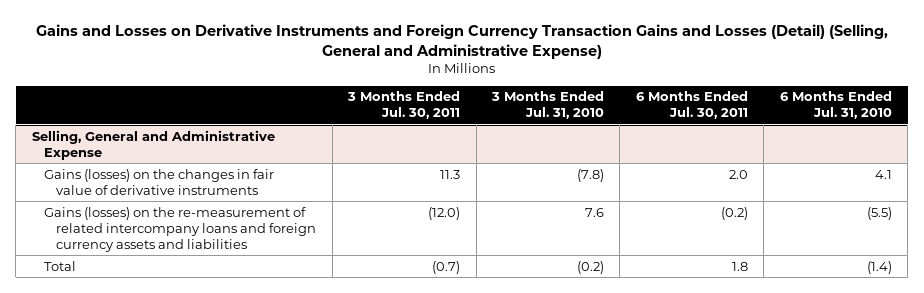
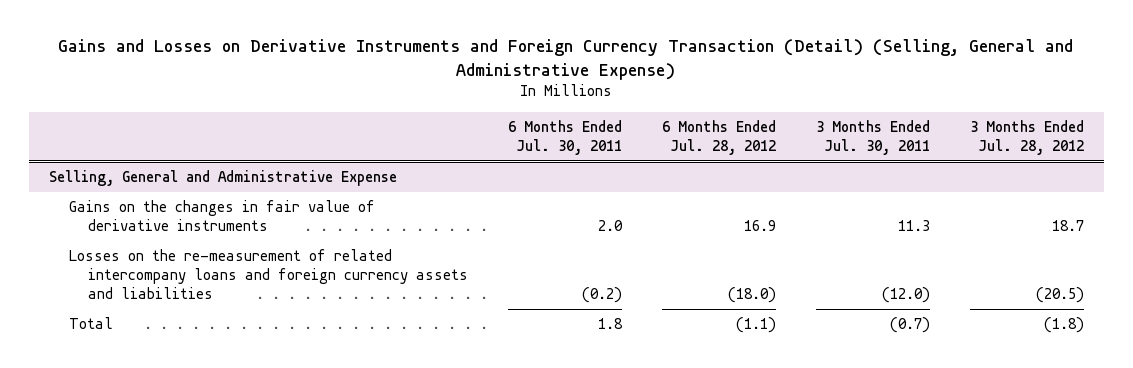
- Gains and Losses on Derivative Instruments and Foreign Currency Transaction Gains and Losses (Detail) (Selling, General and Administrative Expense)
+ Gains and Losses on Derivative Instruments and Foreign Currency Transaction (Detail) (Selling, General and Administrative Expense)
- | 3 Months Ended Jul. 30, 2011 | 3 Months Ended Jul. 31, 2010 | 6 Months Ended Jul. 30, 2011 | 6 Months Ended Jul. 31, 2010
+ | 6 Months Ended Jul. 30, 2011 | 6 Months Ended Jul. 28, 2012 | 3 Months Ended Jul. 30, 2011 | 3 Months Ended Jul. 28, 2012
@ Selling, General and Administrative Expense
- Gains (losses) on the changes in fair value of derivative instruments | 11.3 | (7.8) | 2.0 | 4.1
- Gains (losses) on the re-measurement of related intercompany loans and foreign currency assets and liabilities | (12.0) | 7.6 | (0.2) | (5.5)
+ Gains on the changes in fair value of derivative instruments | 2.0 | 16.9 | 11.3 | 18.7
+ Losses on the re-measurement of related intercompany loans and foreign currency assets and liabilities | (0.2) | (18.0) | (12.0) | (20.5)

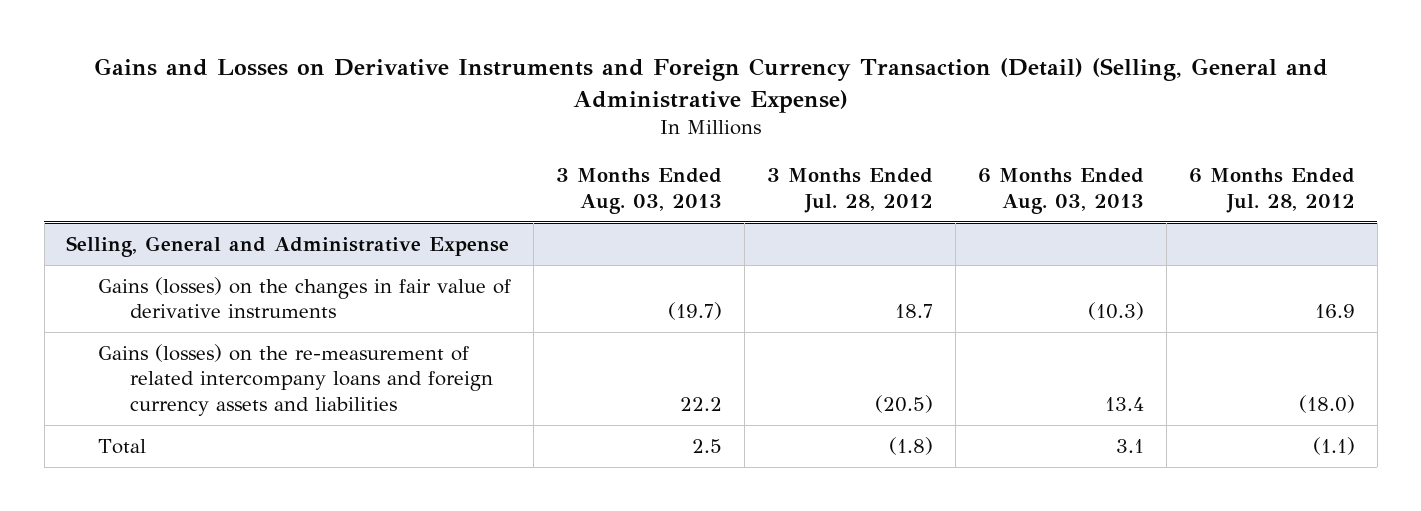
- | 6 Months Ended Jul. 30, 2011 | 6 Months Ended Jul. 28, 2012 | 3 Months Ended Jul. 30, 2011 | 3 Months Ended Jul. 28, 2012
+ | 3 Months Ended Aug. 03, 2013 | 3 Months Ended Jul. 28, 2012 | 6 Months Ended Aug. 03, 2013 | 6 Months Ended Jul. 28, 2012
@ Selling, General and Administrative Expense
- Gains on the changes in fair value of derivative instruments | 2.0 | 16.9 | 11.3 | 18.7
- Losses on the re-measurement of related intercompany loans and foreign currency assets and liabilities | (0.2) | (18.0) | (12.0) | (20.5)
+ Gains (losses) on the changes in fair value of derivative instruments | (19.7) | 18.7 | (10.3) | 16.9
+ Gains (losses) on the re-measurement of related intercompany loans and foreign currency assets and liabilities | 22.2 | (20.5) | 13.4 | (18.0)

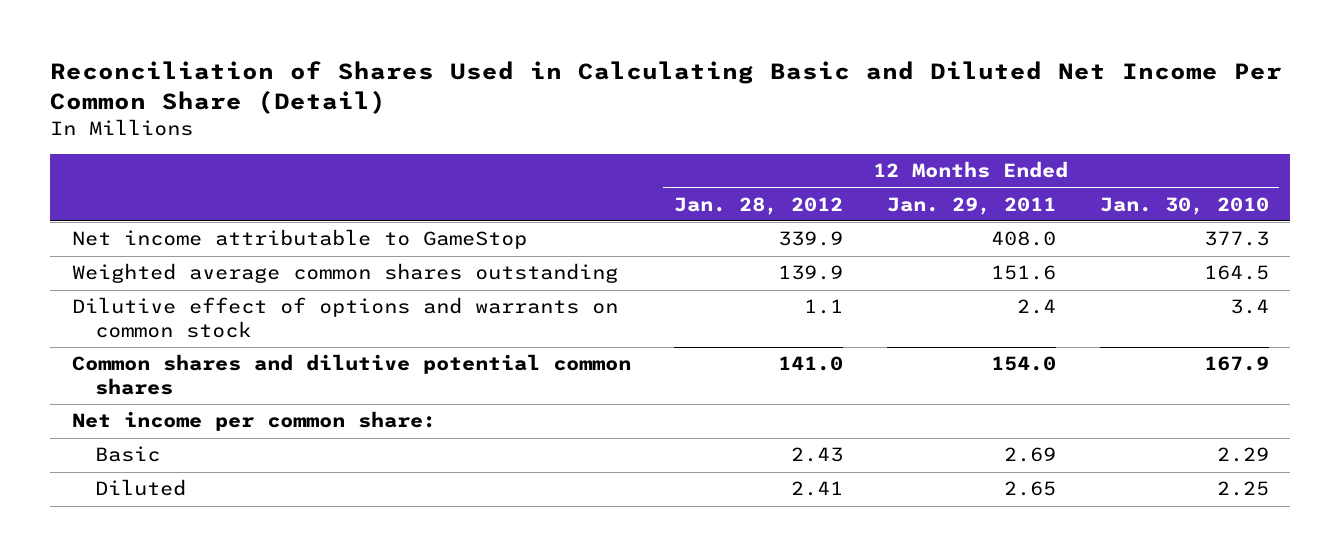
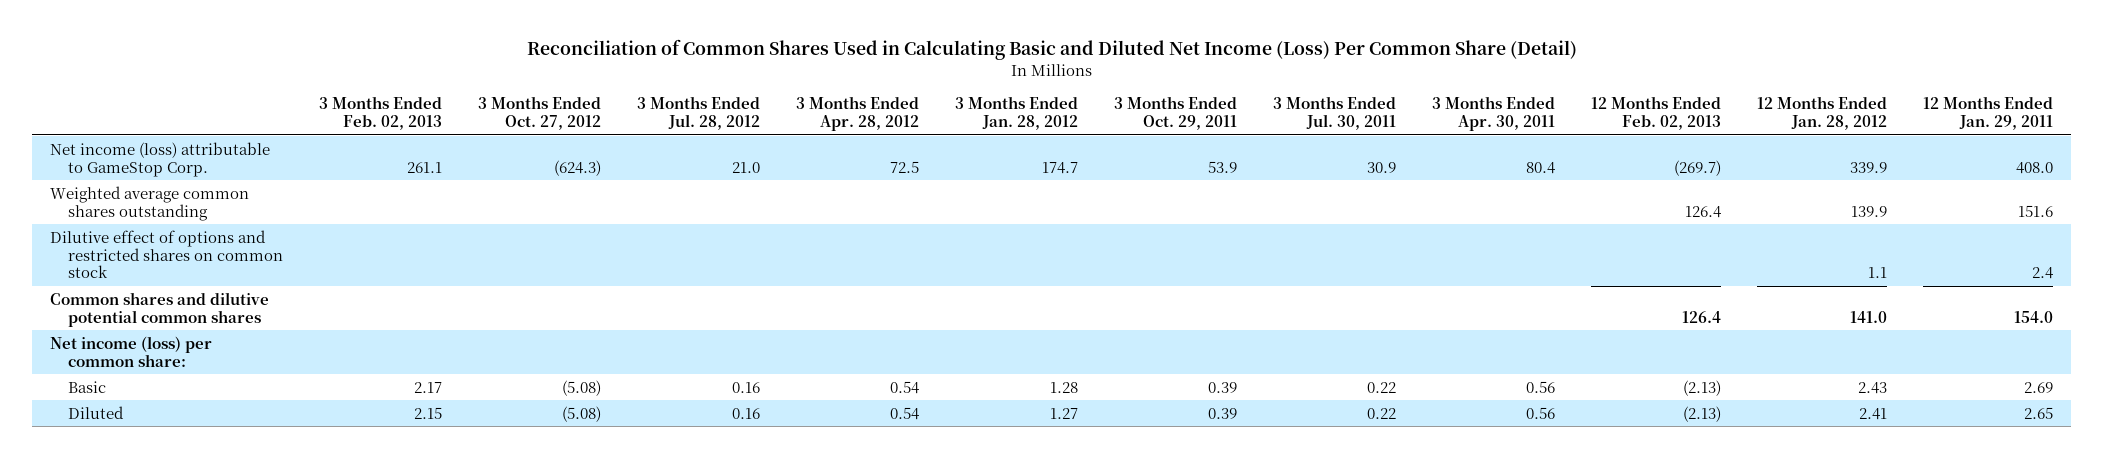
- Reconciliation of Shares Used in Calculating Basic and Diluted Net Income Per Common Share (Detail)
+ Reconciliation of Common Shares Used in Calculating Basic and Diluted Net Income (Loss) Per Common Share (Detail)
- | 12 Months Ended Jan. 28, 2012 | 12 Months Ended Jan. 29, 2011 | 12 Months Ended Jan. 30, 2010
+ | 3 Months Ended Feb. 02, 2013 | 3 Months Ended Oct. 27, 2012 | 3 Months Ended Jul. 28, 2012 | 3 Months Ended Apr. 28, 2012 | 3 Months Ended Jan. 28, 2012 | 3 Months Ended Oct. 29, 2011 | 3 Months Ended Jul. 30, 2011 | 3 Months Ended Apr. 30, 2011 | 12 Months Ended Feb. 02, 2013 | 12 Months Ended Jan. 28, 2012 | 12 Months Ended Jan. 29, 2011
- Net income attributable to GameStop | 339.9 | 408.0 | 377.3
+ Net income (loss) attributable to GameStop Corp. | 261.1 | (624.3) | 21.0 | 72.5 | 174.7 | 53.9 | 30.9 | 80.4 | (269.7) | 339.9 | 408.0
- Dilutive effect of options and warrants on common stock | 1.1 | 2.4 | 3.4
+ Dilutive effect of options and restricted shares on common stock | | | | | | | | | | 1.1 | 2.4
- Net income per common share:
+ Net income (loss) per common share:

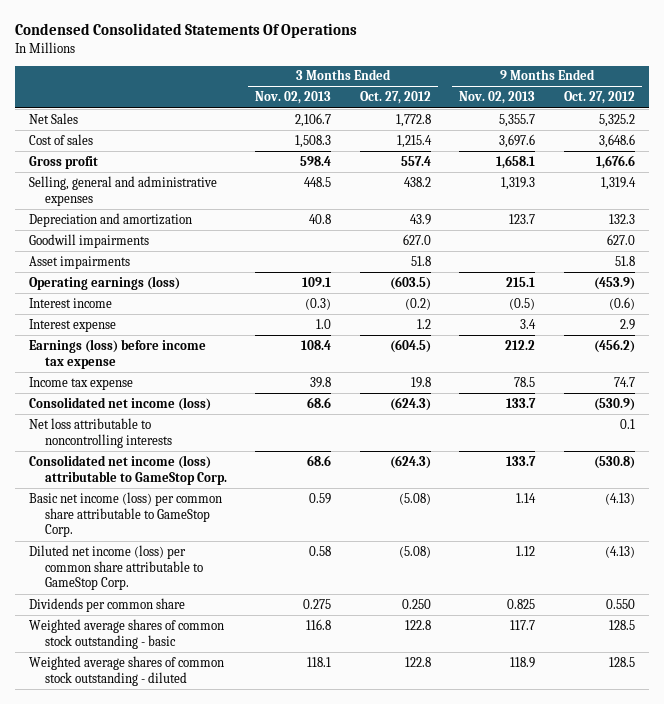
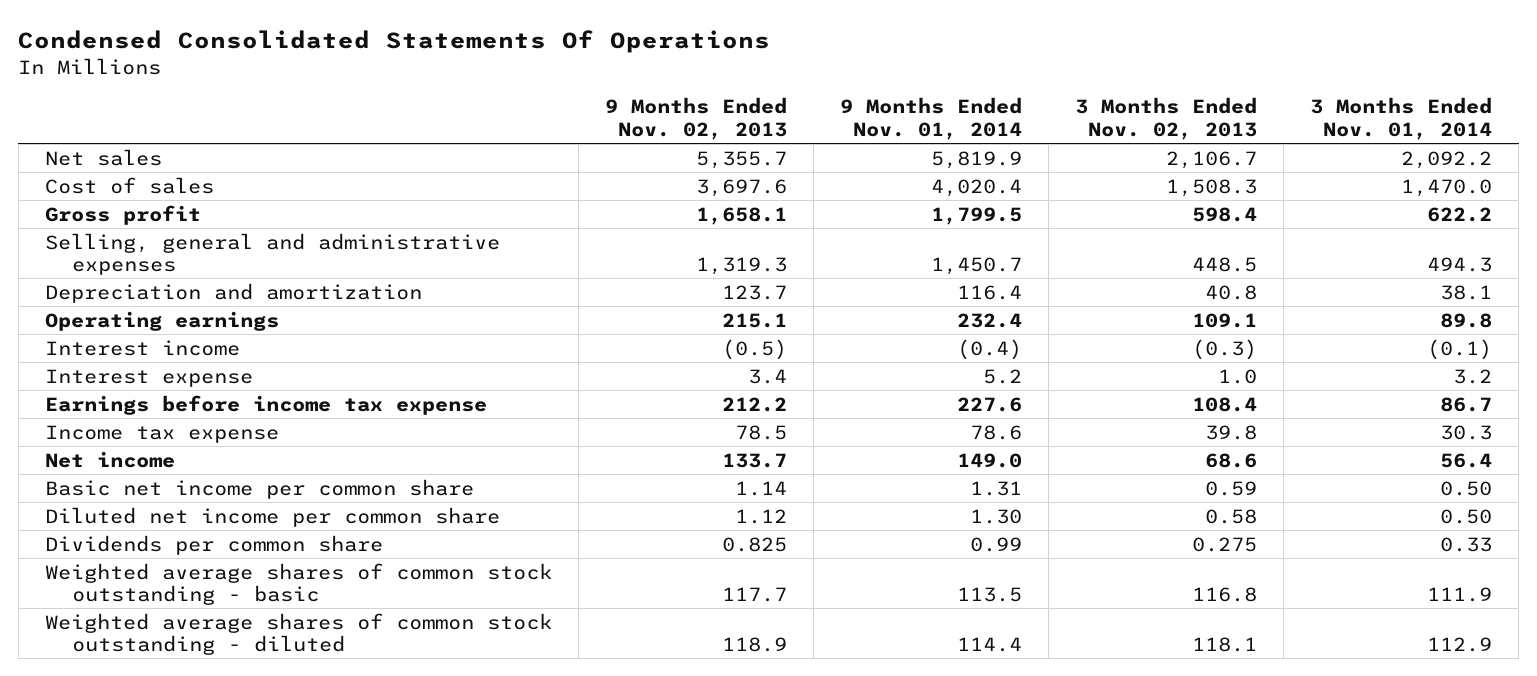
- | 3 Months Ended Nov. 02, 2013 | 3 Months Ended Oct. 27, 2012 | 9 Months Ended Nov. 02, 2013 | 9 Months Ended Oct. 27, 2012
+ | 9 Months Ended Nov. 02, 2013 | 9 Months Ended Nov. 01, 2014 | 3 Months Ended Nov. 02, 2013 | 3 Months Ended Nov. 01, 2014
- Net Sales | 2,106.7 | 1,772.8 | 5,355.7 | 5,325.2
+ Net sales | 5,355.7 | 5,819.9 | 2,106.7 | 2,092.2
- Goodwill impairments | | 627.0 | | 627.0
- Asset impairments | | 51.8 | | 51.8
- Operating earnings (loss) | 109.1 | (603.5) | 215.1 | (453.9)
+ Operating earnings | 215.1 | 232.4 | 109.1 | 89.8
- Earnings (loss) before income tax expense | 108.4 | (604.5) | 212.2 | (456.2)
+ Earnings before income tax expense | 212.2 | 227.6 | 108.4 | 86.7
- Consolidated net income (loss) | 68.6 | (624.3) | 133.7 | (530.9)
- Net loss attributable to noncontrolling interests | | | | 0.1
- Consolidated net income (loss) attributable to GameStop Corp. | 68.6 | (624.3) | 133.7 | (530.8)
- Basic net income (loss) per common share attributable to GameStop Corp. | 0.59 | (5.08) | 1.14 | (4.13)
- Diluted net income (loss) per common share attributable to GameStop Corp. | 0.58 | (5.08) | 1.12 | (4.13)
+ Net income | 133.7 | 149.0 | 68.6 | 56.4
+ Basic net income per common share | 1.14 | 1.31 | 0.59 | 0.50
+ Diluted net income per common share | 1.12 | 1.30 | 0.58 | 0.50

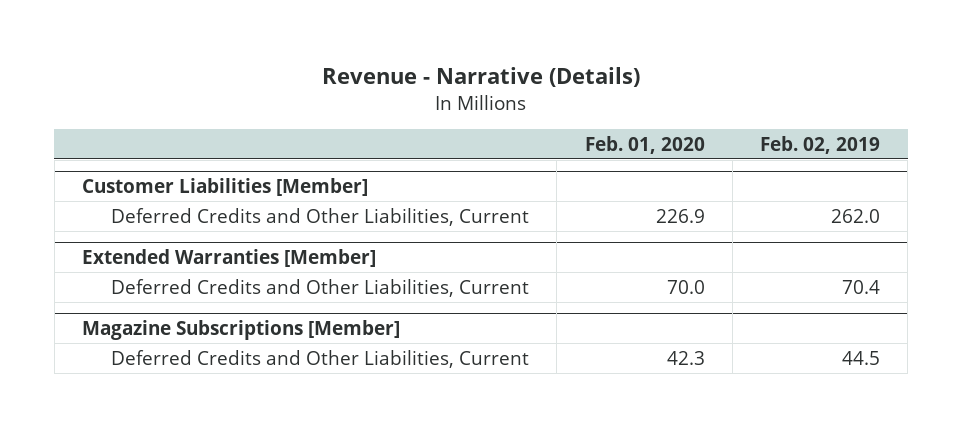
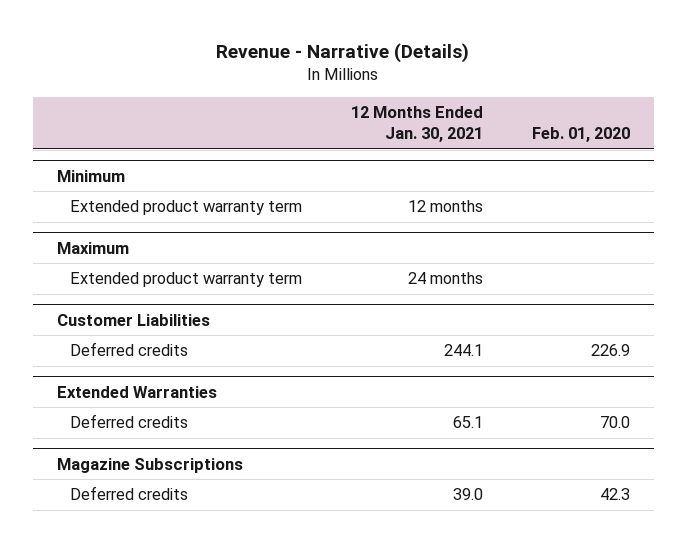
- | Feb. 01, 2020 | Feb. 02, 2019
+ | 12 Months Ended Jan. 30, 2021 | Feb. 01, 2020
- Customer Liabilities [Member]
- Deferred Credits and Other Liabilities, Current | 226.9 | 262.0
- Extended Warranties [Member]
- Deferred Credits and Other Liabilities, Current | 70.0 | 70.4
- Magazine Subscriptions [Member]
- Deferred Credits and Other Liabilities, Current | 42.3 | 44.5
+ Minimum
+ Extended product warranty term | 12 months |
+ Maximum
+ Extended product warranty term | 24 months |
+ Customer Liabilities
+ Deferred credits | 244.1 | 226.9
+ Extended Warranties
+ Deferred credits | 65.1 | 70.0
+ Magazine Subscriptions
+ Deferred credits | 39.0 | 42.3

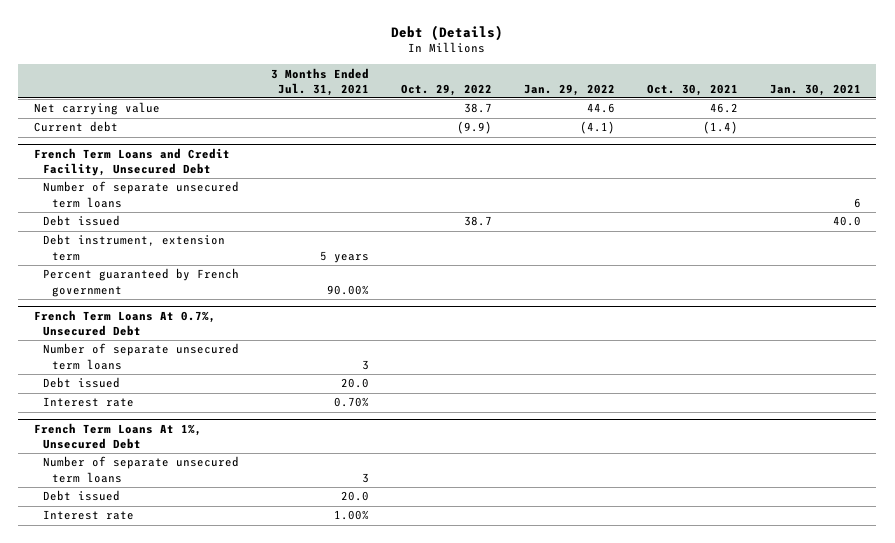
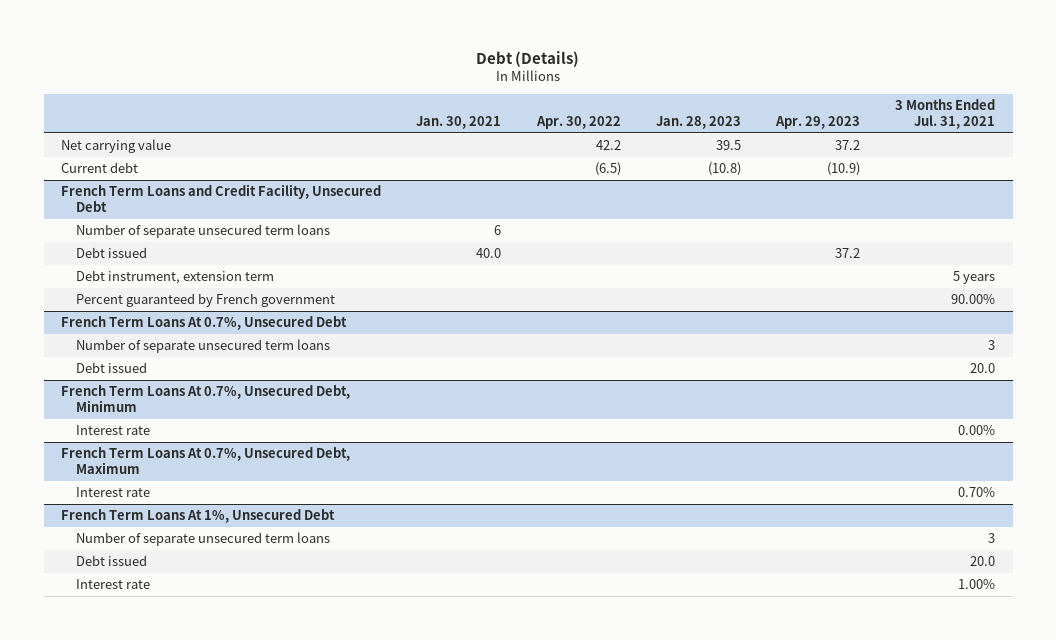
- | 3 Months Ended Jul. 31, 2021 | Oct. 29, 2022 | Jan. 29, 2022 | Oct. 30, 2021 | Jan. 30, 2021
+ | Jan. 30, 2021 | Apr. 30, 2022 | Jan. 28, 2023 | Apr. 29, 2023 | 3 Months Ended Jul. 31, 2021
+ French Term Loans At 0.7%, Unsecured Debt, Minimum
+ Interest rate | | | | | 0.00%
+ French Term Loans At 0.7%, Unsecured Debt, Maximum

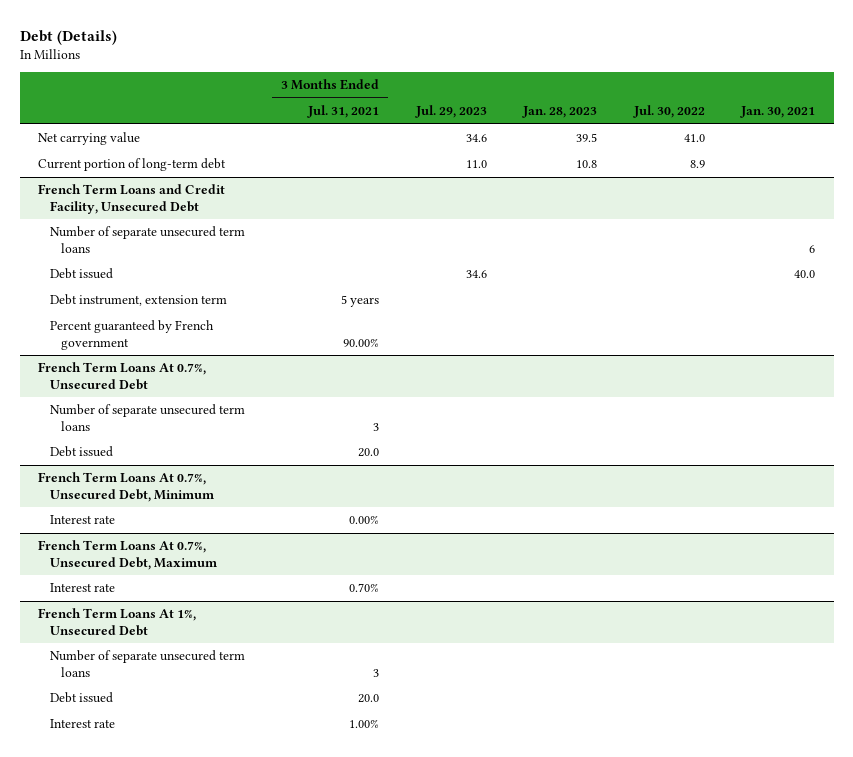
- | Jan. 30, 2021 | Apr. 30, 2022 | Jan. 28, 2023 | Apr. 29, 2023 | 3 Months Ended Jul. 31, 2021
+ | 3 Months Ended Jul. 31, 2021 | Jul. 29, 2023 | Jan. 28, 2023 | Jul. 30, 2022 | Jan. 30, 2021
- Current debt | | (6.5) | (10.8) | (10.9) |
+ Current portion of long-term debt | | 11.0 | 10.8 | 8.9 |

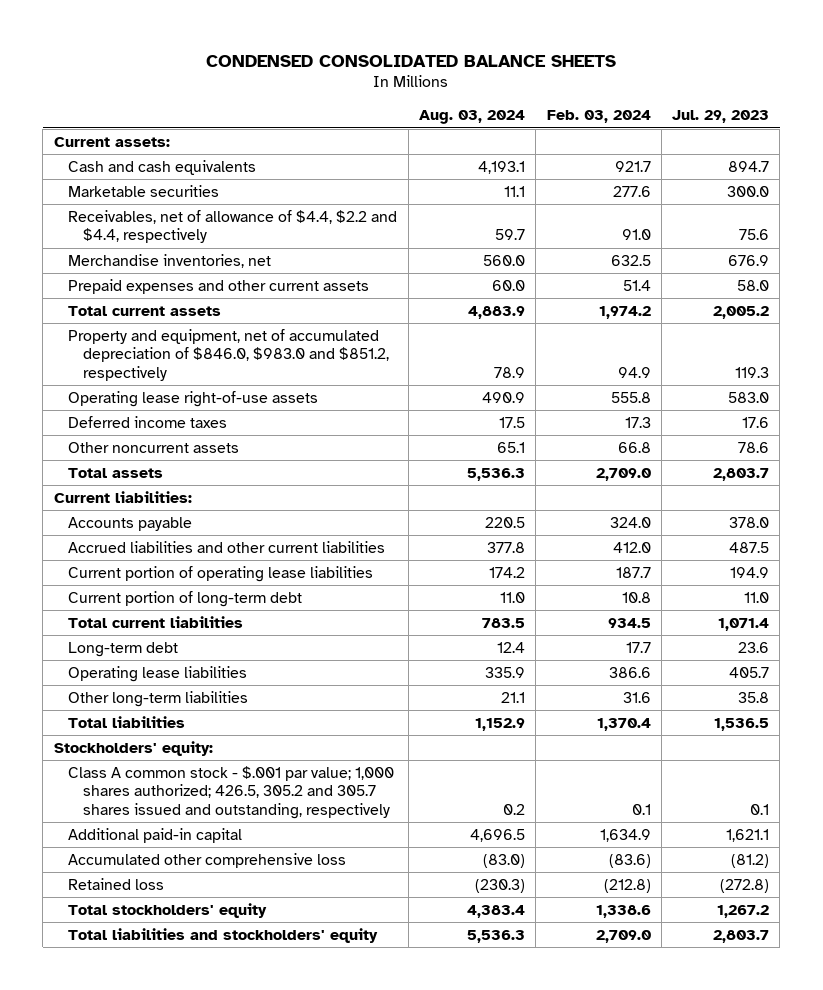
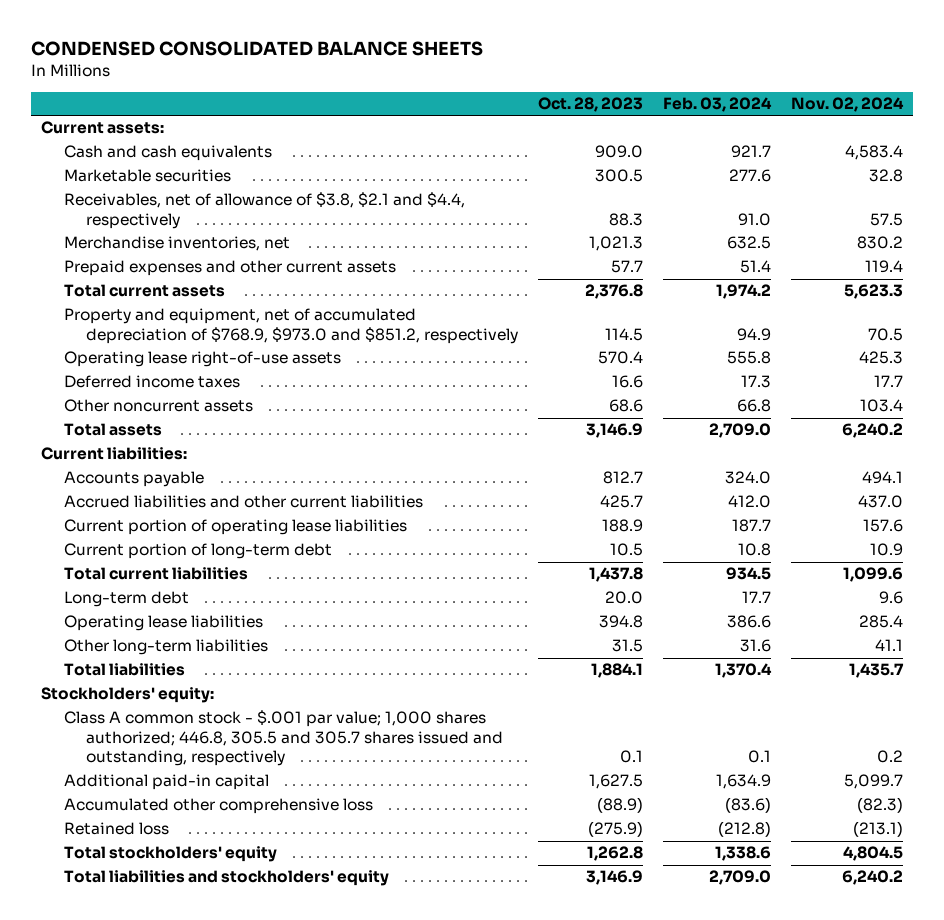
- | Aug. 03, 2024 | Feb. 03, 2024 | Jul. 29, 2023
+ | Oct. 28, 2023 | Feb. 03, 2024 | Nov. 02, 2024
- Receivables, net of allowance of $4.4, $2.2 and $4.4, respectively | 59.7 | 91.0 | 75.6
+ Receivables, net of allowance of $3.8, $2.1 and $4.4, respectively | 88.3 | 91.0 | 57.5
- Property and equipment, net of accumulated depreciation of $846.0, $983.0 and $851.2, respectively | 78.9 | 94.9 | 119.3
+ Property and equipment, net of accumulated depreciation of $768.9, $973.0 and $851.2, respectively | 114.5 | 94.9 | 70.5
- Class A common stock - $.001 par value; 1,000 shares authorized; 426.5, 305.2 and 305.7 shares issued and outstanding, respectively | 0.2 | 0.1 | 0.1
+ Class A common stock - $.001 par value; 1,000 shares authorized; 446.8, 305.5 and 305.7 shares issued and outstanding, respectively | 0.1 | 0.1 | 0.2

